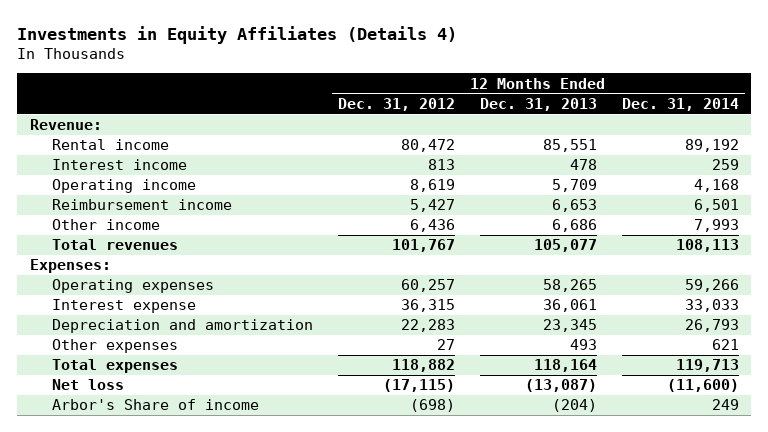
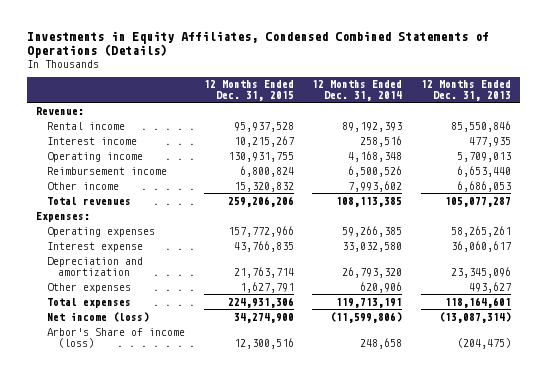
- Investments in Equity Affiliates (Details 4)
+ Investments in Equity Affiliates, Condensed Combined Statements of Operations (Details)
- | 12 Months Ended Dec. 31, 2012 | 12 Months Ended Dec. 31, 2013 | 12 Months Ended Dec. 31, 2014
+ | 12 Months Ended Dec. 31, 2015 | 12 Months Ended Dec. 31, 2014 | 12 Months Ended Dec. 31, 2013
- Rental income | 80,472 | 85,551 | 89,192
- Interest income | 813 | 478 | 259
- Operating income | 8,619 | 5,709 | 4,168
- Reimbursement income | 5,427 | 6,653 | 6,501
- Other income | 6,436 | 6,686 | 7,993
- Total revenues | 101,767 | 105,077 | 108,113
+ Rental income | 95,937,528 | 89,192,393 | 85,550,846
+ Interest income | 10,215,267 | 258,516 | 477,935
+ Operating income | 130,931,755 | 4,168,348 | 5,709,013
+ Reimbursement income | 6,800,824 | 6,500,526 | 6,653,440
+ Other income | 15,320,832 | 7,993,602 | 6,686,053
+ Total revenues | 259,206,206 | 108,113,385 | 105,077,287
- Operating expenses | 60,257 | 58,265 | 59,266
- Interest expense | 36,315 | 36,061 | 33,033
- Depreciation and amortization | 22,283 | 23,345 | 26,793
- Other expenses | 27 | 493 | 621
- Total expenses | 118,882 | 118,164 | 119,713
- Net loss | (17,115) | (13,087) | (11,600)
- Arbor's Share of income | (698) | (204) | 249
+ Operating expenses | 157,772,966 | 59,266,385 | 58,265,261
+ Interest expense | 43,766,835 | 33,032,580 | 36,060,617
+ Depreciation and amortization | 21,763,714 | 26,793,320 | 23,345,096
+ Other expenses | 1,627,791 | 620,906 | 493,627
+ Total expenses | 224,931,306 | 119,713,191 | 118,164,601
+ Net income (loss) | 34,274,900 | (11,599,806) | (13,087,314)
+ Arbor's Share of income (loss) | 12,300,516 | 248,658 | (204,475)

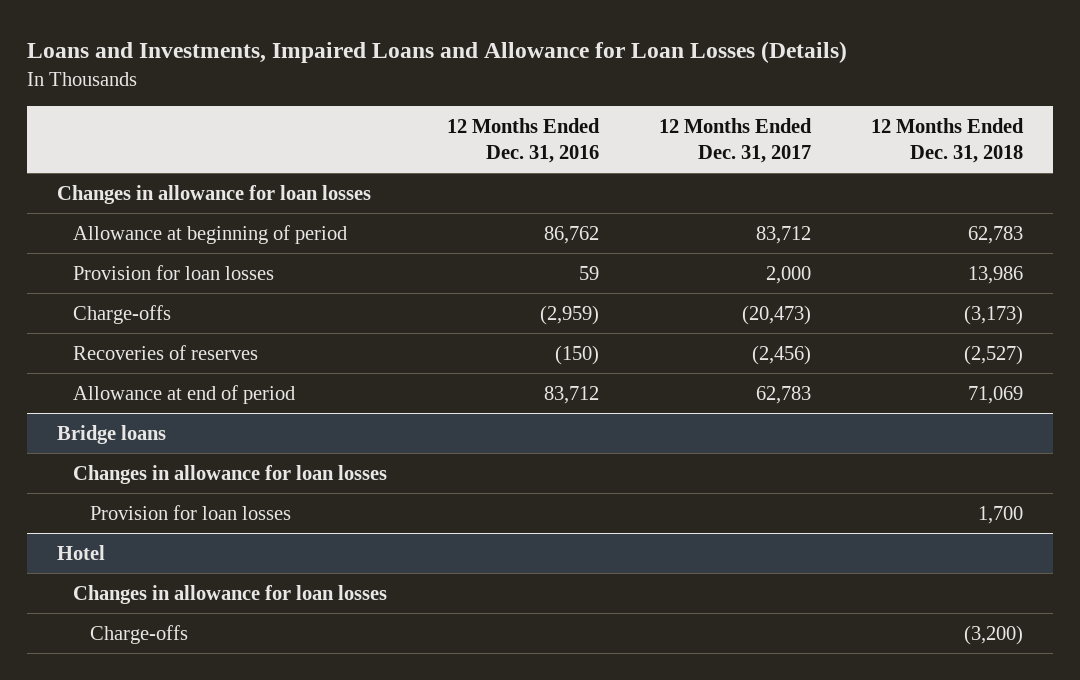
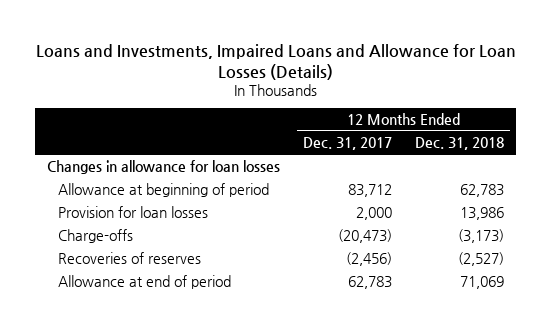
- | 12 Months Ended Dec. 31, 2016 | 12 Months Ended Dec. 31, 2017 | 12 Months Ended Dec. 31, 2018
+ | 12 Months Ended Dec. 31, 2017 | 12 Months Ended Dec. 31, 2018
- Bridge loans
- Changes in allowance for loan losses
- Provision for loan losses | | | 1,700
- Hotel
- Changes in allowance for loan losses
- Charge-offs | | | (3,200)

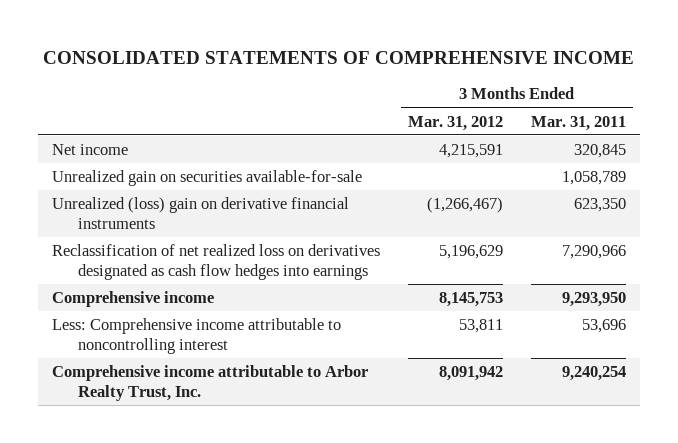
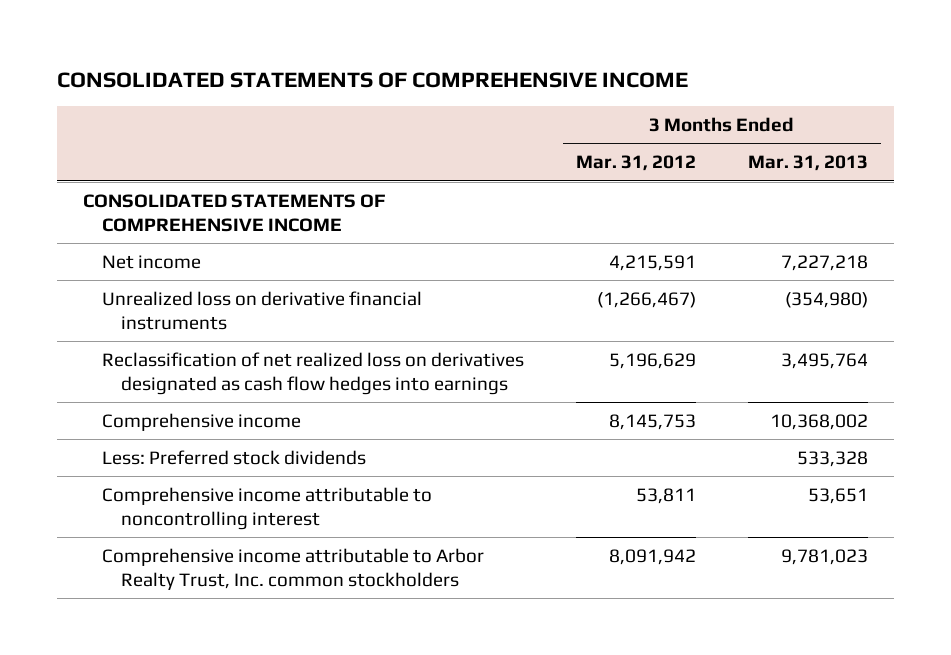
- | 3 Months Ended Mar. 31, 2012 | 3 Months Ended Mar. 31, 2011
+ | 3 Months Ended Mar. 31, 2012 | 3 Months Ended Mar. 31, 2013
+ CONSOLIDATED STATEMENTS OF COMPREHENSIVE INCOME
- Unrealized gain on securities available-for-sale | | 1,058,789
- Unrealized (loss) gain on derivative financial instruments | (1,266,467) | 623,350
+ Unrealized loss on derivative financial instruments | (1,266,467) | (354,980)
- Less: Comprehensive income attributable to noncontrolling interest | 53,811 | 53,696
- Comprehensive income attributable to Arbor Realty Trust, Inc. | 8,091,942 | 9,240,254
+ Less: Preferred stock dividends | | 533,328
+ Comprehensive income attributable to noncontrolling interest | 53,811 | 53,651
+ Comprehensive income attributable to Arbor Realty Trust, Inc. common stockholders | 8,091,942 | 9,781,023

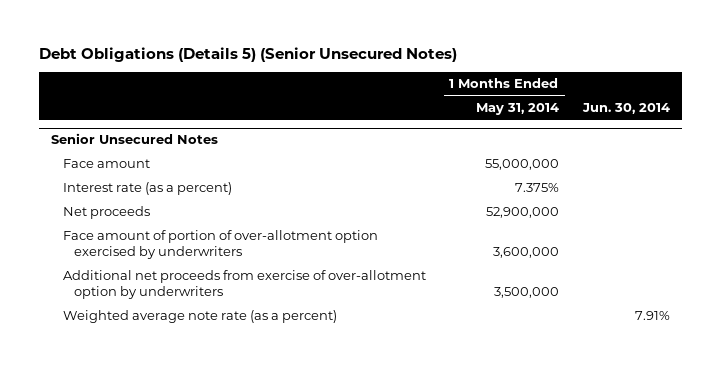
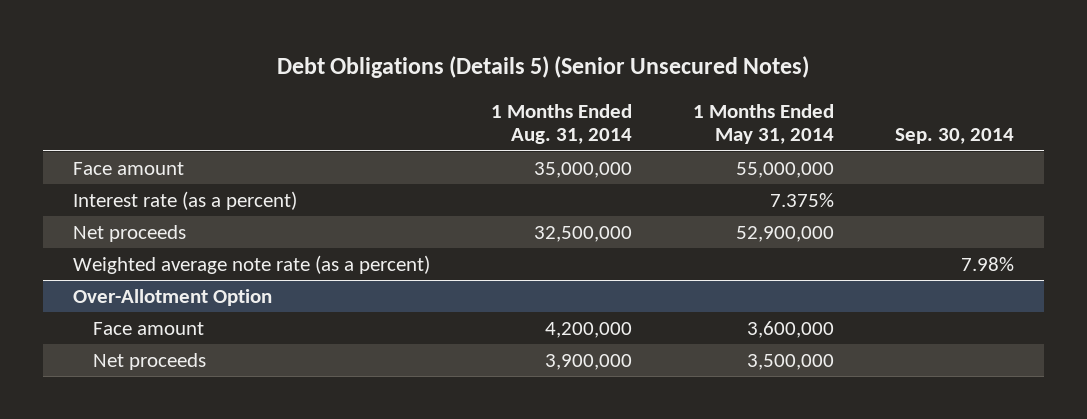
- | 1 Months Ended May 31, 2014 | Jun. 30, 2014
+ | 1 Months Ended Aug. 31, 2014 | 1 Months Ended May 31, 2014 | Sep. 30, 2014
- Senior Unsecured Notes
- Face amount of portion of over-allotment option exercised by underwriters | 3,600,000 |
- Additional net proceeds from exercise of over-allotment option by underwriters | 3,500,000 |
+ Over-Allotment Option
+ Face amount | 4,200,000 | 3,600,000 |
+ Net proceeds | 3,900,000 | 3,500,000 |

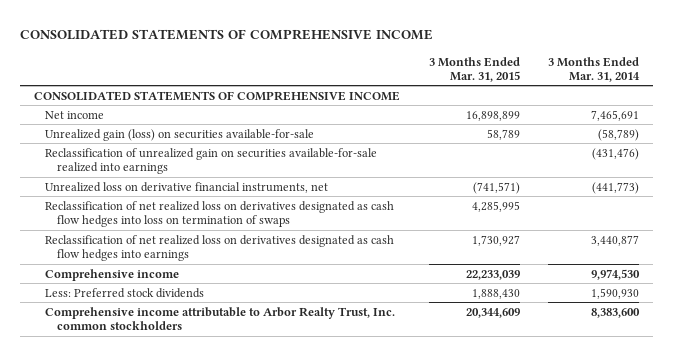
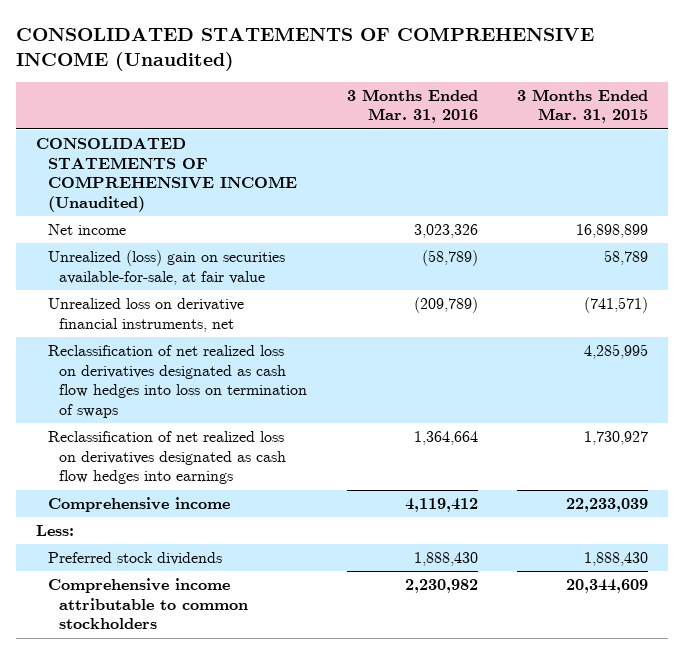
- CONSOLIDATED STATEMENTS OF COMPREHENSIVE INCOME
+ CONSOLIDATED STATEMENTS OF COMPREHENSIVE INCOME (Unaudited)
- | 3 Months Ended Mar. 31, 2015 | 3 Months Ended Mar. 31, 2014
+ | 3 Months Ended Mar. 31, 2016 | 3 Months Ended Mar. 31, 2015
- CONSOLIDATED STATEMENTS OF COMPREHENSIVE INCOME
+ CONSOLIDATED STATEMENTS OF COMPREHENSIVE INCOME (Unaudited)
- Unrealized gain (loss) on securities available-for-sale | 58,789 | (58,789)
- Reclassification of unrealized gain on securities available-for-sale realized into earnings | | (431,476)
+ Unrealized (loss) gain on securities available-for-sale, at fair value | (58,789) | 58,789
- Less: Preferred stock dividends | 1,888,430 | 1,590,930
- Comprehensive income attributable to Arbor Realty Trust, Inc. common stockholders | 20,344,609 | 8,383,600
+ Less:
+ Preferred stock dividends | 1,888,430 | 1,888,430
+ Comprehensive income attributable to common stockholders | 2,230,982 | 20,344,609

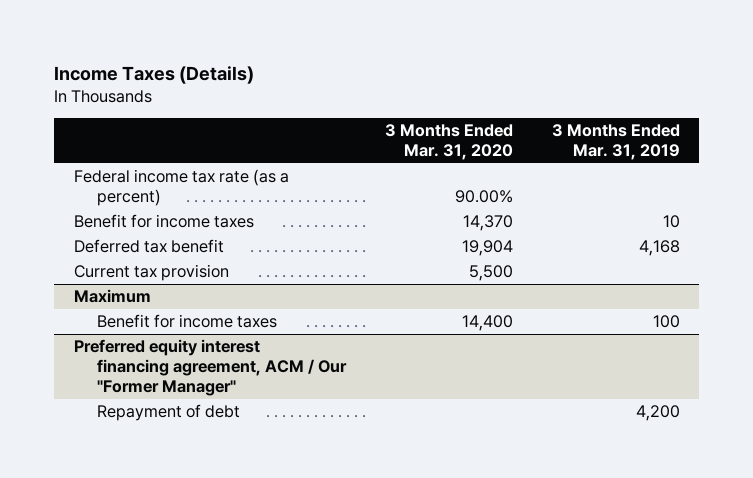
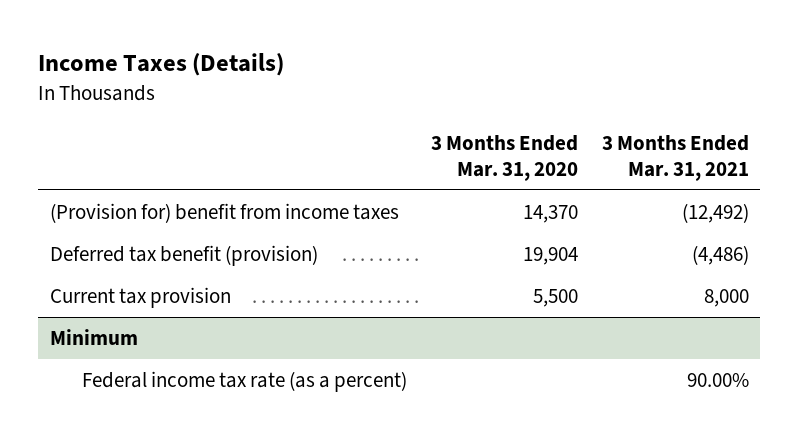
- | 3 Months Ended Mar. 31, 2020 | 3 Months Ended Mar. 31, 2019
+ | 3 Months Ended Mar. 31, 2020 | 3 Months Ended Mar. 31, 2021
- Federal income tax rate (as a percent) | 90.00% |
- Benefit for income taxes | 14,370 | 10
- Deferred tax benefit | 19,904 | 4,168
+ (Provision for) benefit from income taxes | 14,370 | (12,492)
+ Deferred tax benefit (provision) | 19,904 | (4,486)
- Maximum
- Benefit for income taxes | 14,400 | 100
- Preferred equity interest financing agreement, ACM / Our "Former Manager"
- Repayment of debt | | 4,200
+ Minimum
+ Federal income tax rate (as a percent) | | 90.00%

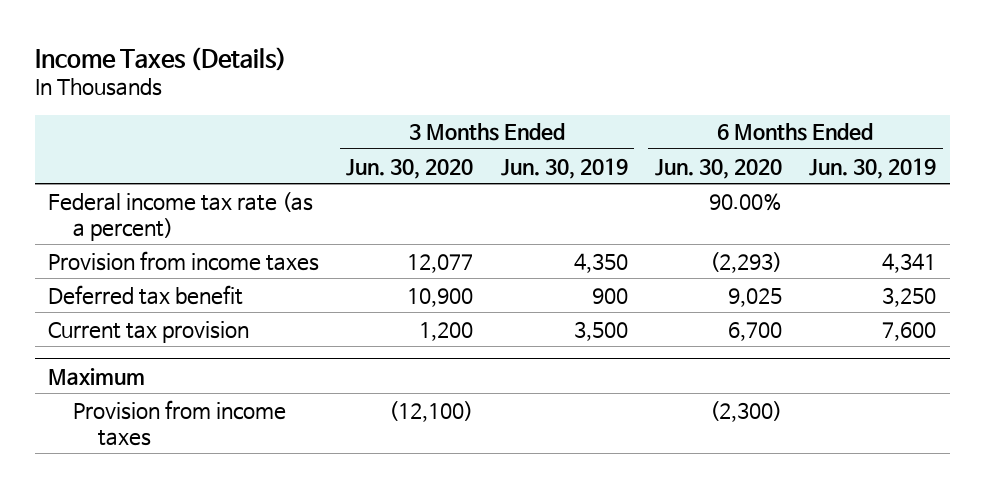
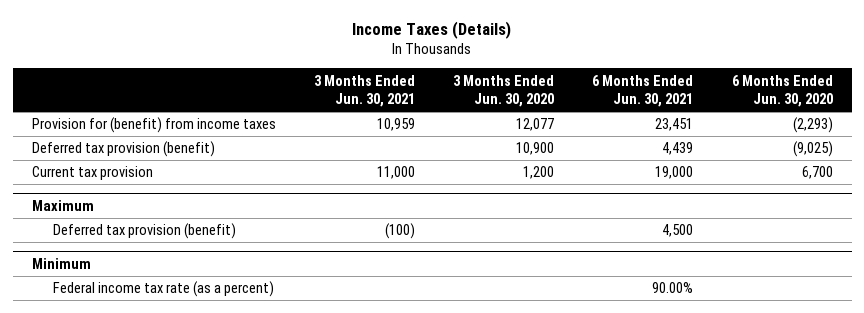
- | 3 Months Ended Jun. 30, 2020 | 3 Months Ended Jun. 30, 2019 | 6 Months Ended Jun. 30, 2020 | 6 Months Ended Jun. 30, 2019
+ | 3 Months Ended Jun. 30, 2021 | 3 Months Ended Jun. 30, 2020 | 6 Months Ended Jun. 30, 2021 | 6 Months Ended Jun. 30, 2020
- Federal income tax rate (as a percent) | | | 90.00% |
- Provision from income taxes | 12,077 | 4,350 | (2,293) | 4,341
- Deferred tax benefit | 10,900 | 900 | 9,025 | 3,250
+ Provision for (benefit) from income taxes | 10,959 | 12,077 | 23,451 | (2,293)
+ Deferred tax provision (benefit) | | 10,900 | 4,439 | (9,025)
@ Maximum
- Provision from income taxes | (12,100) | | (2,300) |
+ Deferred tax provision (benefit) | (100) | | 4,500 |
+ Minimum
+ Federal income tax rate (as a percent) | | | 90.00% |

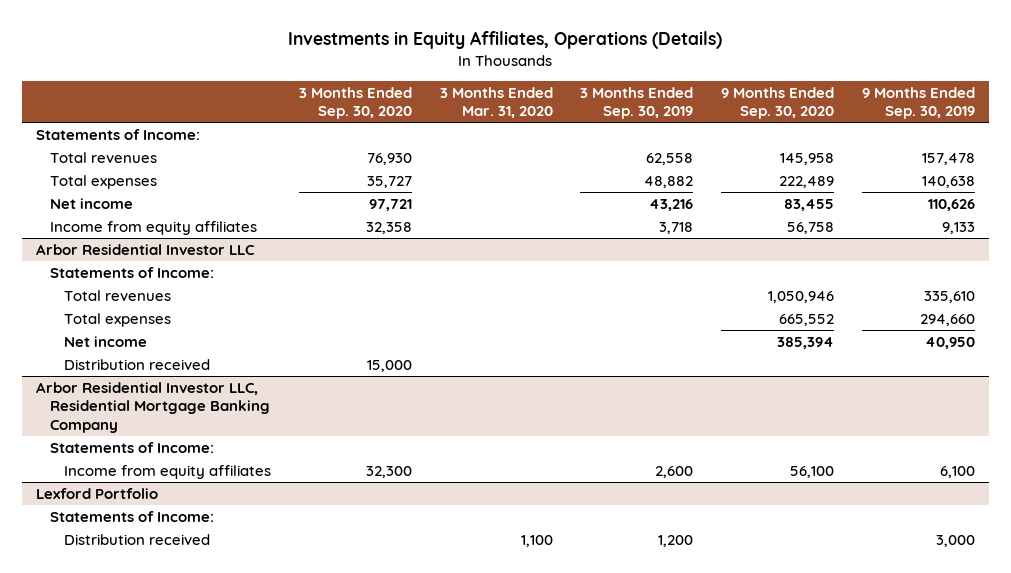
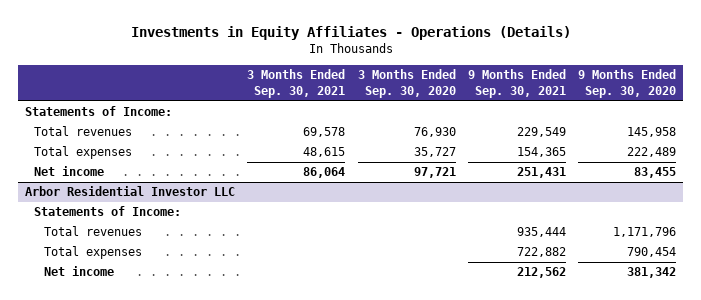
- Investments in Equity Affiliates, Operations (Details)
+ Investments in Equity Affiliates - Operations (Details)
- | 3 Months Ended Sep. 30, 2020 | 3 Months Ended Mar. 31, 2020 | 3 Months Ended Sep. 30, 2019 | 9 Months Ended Sep. 30, 2020 | 9 Months Ended Sep. 30, 2019
+ | 3 Months Ended Sep. 30, 2021 | 3 Months Ended Sep. 30, 2020 | 9 Months Ended Sep. 30, 2021 | 9 Months Ended Sep. 30, 2020
- Income from equity affiliates | 32,358 | | 3,718 | 56,758 | 9,133
@ Arbor Residential Investor LLC
- Total revenues | | | | 1,050,946 | 335,610
- Total expenses | | | | 665,552 | 294,660
- Net income | | | | 385,394 | 40,950
- Distribution received | 15,000 | | | |
- Arbor Residential Investor LLC, Residential Mortgage Banking Company
- Statements of Income:
- Income from equity affiliates | 32,300 | | 2,600 | 56,100 | 6,100
- Lexford Portfolio
- Statements of Income:
- Distribution received | | 1,100 | 1,200 | | 3,000
@ Arbor Residential Investor LLC
+ Total revenues | | | 935,444 | 1,171,796
+ Total expenses | | | 722,882 | 790,454
+ Net income | | | 212,562 | 381,342

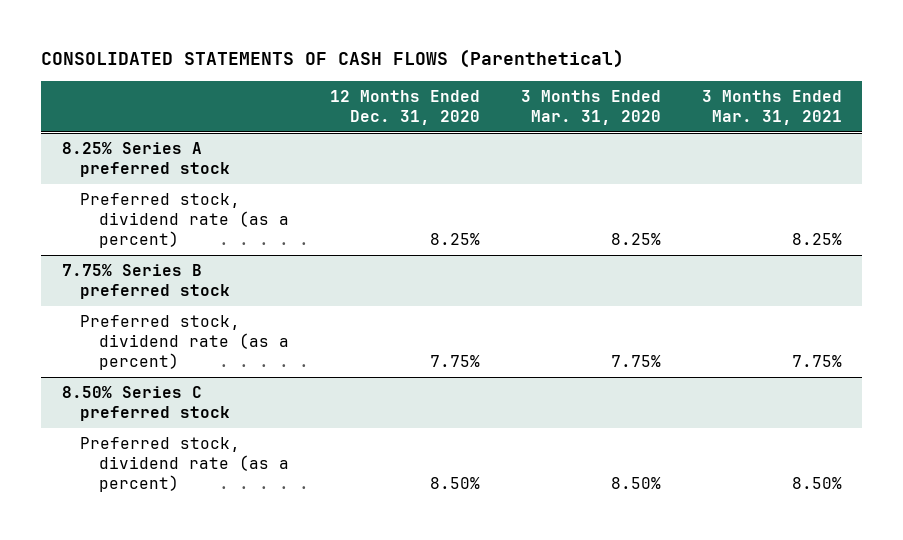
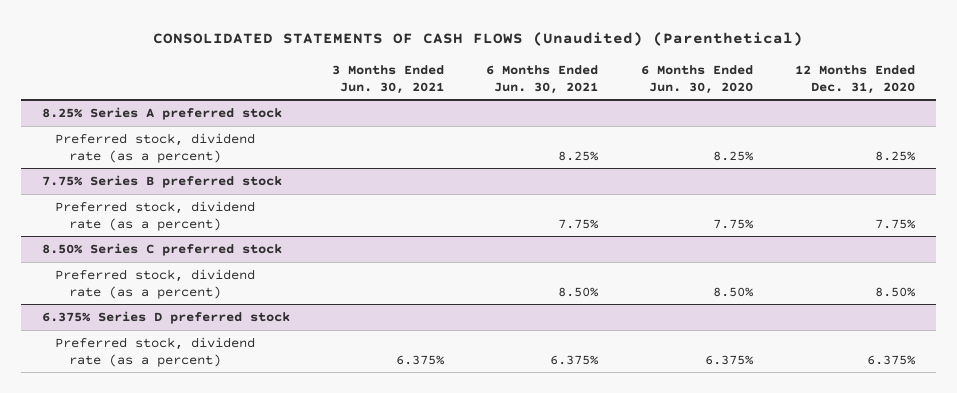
- CONSOLIDATED STATEMENTS OF CASH FLOWS (Parenthetical)
+ CONSOLIDATED STATEMENTS OF CASH FLOWS (Unaudited) (Parenthetical)
- | 12 Months Ended Dec. 31, 2020 | 3 Months Ended Mar. 31, 2020 | 3 Months Ended Mar. 31, 2021
+ | 3 Months Ended Jun. 30, 2021 | 6 Months Ended Jun. 30, 2021 | 6 Months Ended Jun. 30, 2020 | 12 Months Ended Dec. 31, 2020
+ 6.375% Series D preferred stock
+ Preferred stock, dividend rate (as a percent) | 6.375% | 6.375% | 6.375% | 6.375%

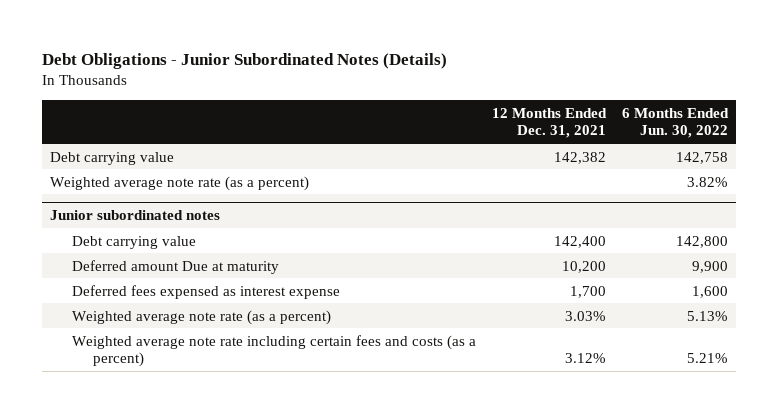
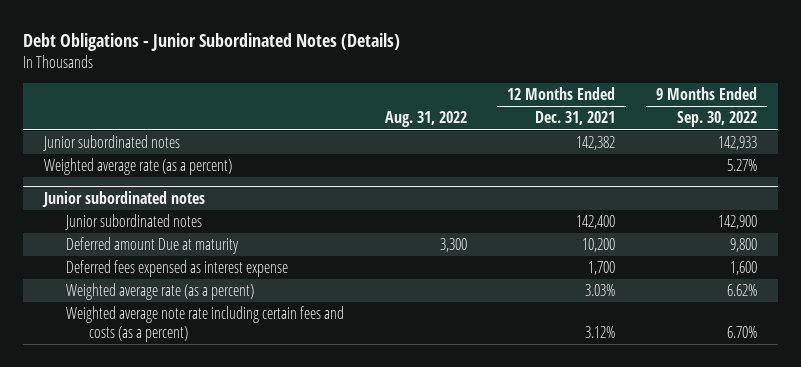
- | 12 Months Ended Dec. 31, 2021 | 6 Months Ended Jun. 30, 2022
+ | Aug. 31, 2022 | 12 Months Ended Dec. 31, 2021 | 9 Months Ended Sep. 30, 2022
- Debt carrying value | 142,382 | 142,758
- Weighted average note rate (as a percent) | | 3.82%
+ Junior subordinated notes | | 142,382 | 142,933
+ Weighted average rate (as a percent) | | | 5.27%
@ Junior subordinated notes
- Debt carrying value | 142,400 | 142,800
+ Junior subordinated notes | | 142,400 | 142,900
- Weighted average note rate (as a percent) | 3.03% | 5.13%
+ Weighted average rate (as a percent) | | 3.03% | 6.62%

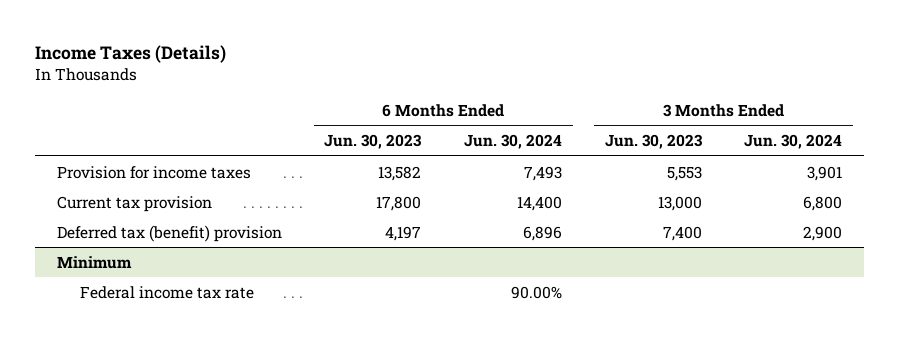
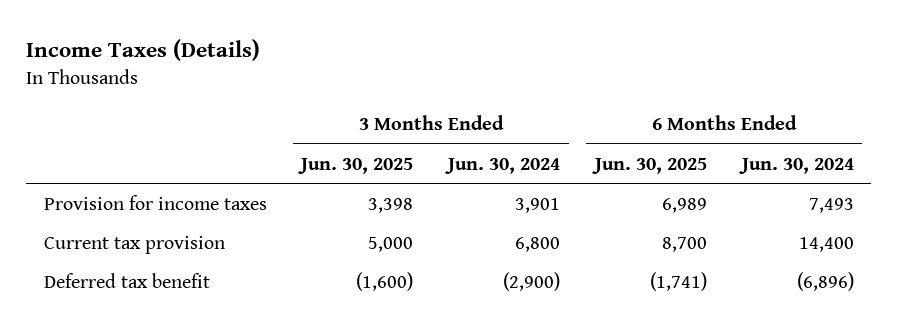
- | 6 Months Ended Jun. 30, 2023 | 6 Months Ended Jun. 30, 2024 | 3 Months Ended Jun. 30, 2023 | 3 Months Ended Jun. 30, 2024
+ | 3 Months Ended Jun. 30, 2025 | 3 Months Ended Jun. 30, 2024 | 6 Months Ended Jun. 30, 2025 | 6 Months Ended Jun. 30, 2024
- Deferred tax (benefit) provision | 4,197 | 6,896 | 7,400 | 2,900
- Minimum
- Federal income tax rate | | 90.00% | |
+ Deferred tax benefit | (1,600) | (2,900) | (1,741) | (6,896)

